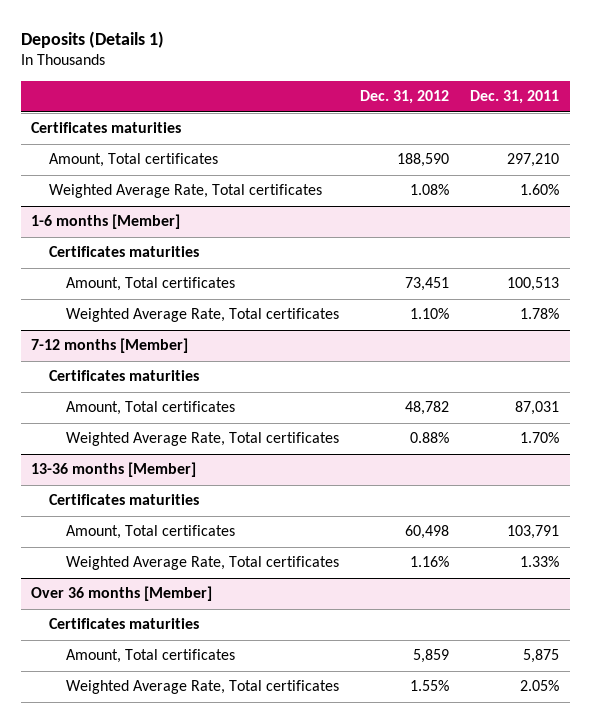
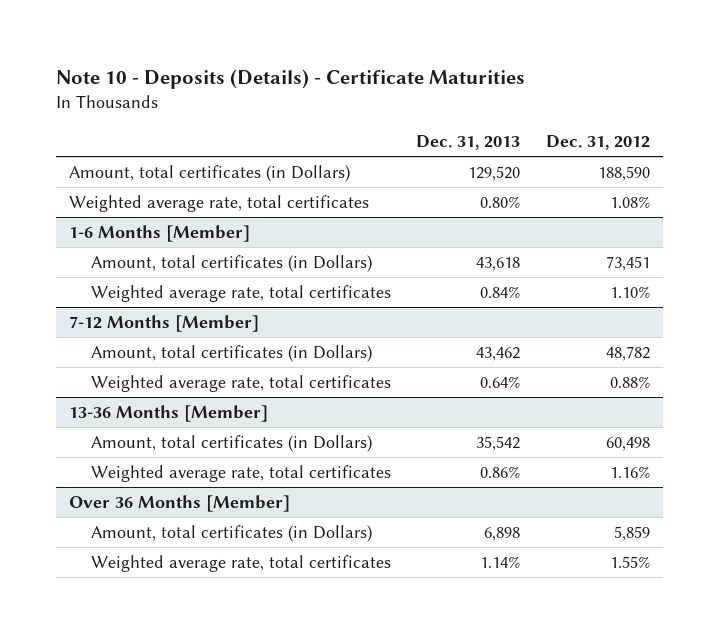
- Deposits (Details 1)
+ Note 10 - Deposits (Details) - Certificate Maturities
- | Dec. 31, 2012 | Dec. 31, 2011
+ | Dec. 31, 2013 | Dec. 31, 2012
- Certificates maturities
- Amount, Total certificates | 188,590 | 297,210
- Weighted Average Rate, Total certificates | 1.08% | 1.60%
- 1-6 months [Member]
- Certificates maturities
- Amount, Total certificates | 73,451 | 100,513
- Weighted Average Rate, Total certificates | 1.10% | 1.78%
- 7-12 months [Member]
- Certificates maturities
- Amount, Total certificates | 48,782 | 87,031
- Weighted Average Rate, Total certificates | 0.88% | 1.70%
- 13-36 months [Member]
- Certificates maturities
- Amount, Total certificates | 60,498 | 103,791
- Weighted Average Rate, Total certificates | 1.16% | 1.33%
- Over 36 months [Member]
- Certificates maturities
- Amount, Total certificates | 5,859 | 5,875
- Weighted Average Rate, Total certificates | 1.55% | 2.05%
+ Amount, total certificates (in Dollars) | 129,520 | 188,590
+ Weighted average rate, total certificates | 0.80% | 1.08%
+ 1-6 Months [Member]
+ Amount, total certificates (in Dollars) | 43,618 | 73,451
+ Weighted average rate, total certificates | 0.84% | 1.10%
+ 7-12 Months [Member]
+ Amount, total certificates (in Dollars) | 43,462 | 48,782
+ Weighted average rate, total certificates | 0.64% | 0.88%
+ 13-36 Months [Member]
+ Amount, total certificates (in Dollars) | 35,542 | 60,498
+ Weighted average rate, total certificates | 0.86% | 1.16%
+ Over 36 Months [Member]
+ Amount, total certificates (in Dollars) | 6,898 | 5,859
+ Weighted average rate, total certificates | 1.14% | 1.55%

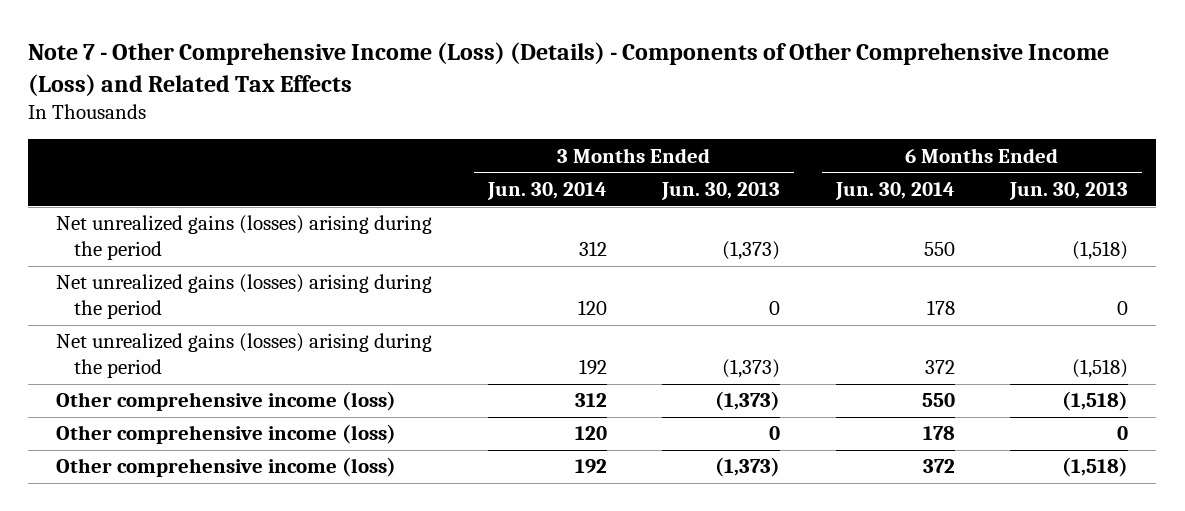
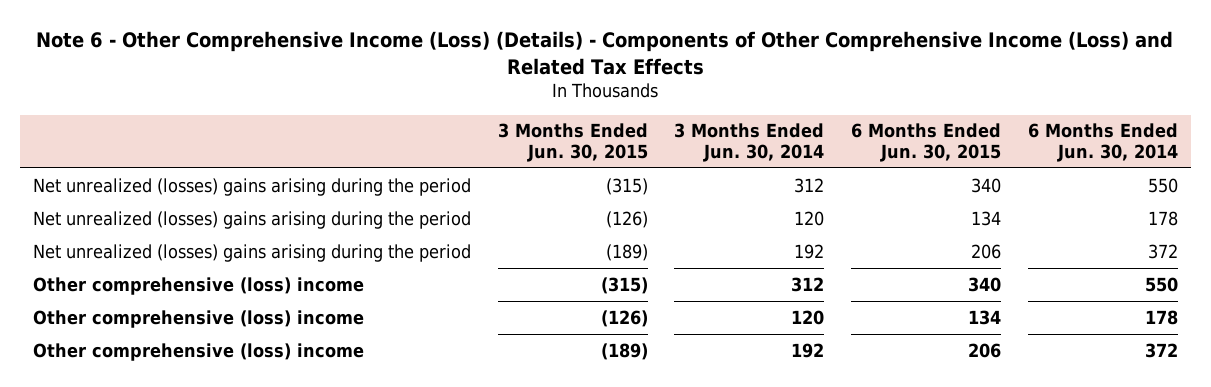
- Note 7 - Other Comprehensive Income (Loss) (Details) - Components of Other Comprehensive Income (Loss) and Related Tax Effects
+ Note 6 - Other Comprehensive Income (Loss) (Details) - Components of Other Comprehensive Income (Loss) and Related Tax Effects
- | 3 Months Ended Jun. 30, 2014 | 3 Months Ended Jun. 30, 2013 | 6 Months Ended Jun. 30, 2014 | 6 Months Ended Jun. 30, 2013
+ | 3 Months Ended Jun. 30, 2015 | 3 Months Ended Jun. 30, 2014 | 6 Months Ended Jun. 30, 2015 | 6 Months Ended Jun. 30, 2014
- Net unrealized gains (losses) arising during the period | 312 | (1,373) | 550 | (1,518)
- Net unrealized gains (losses) arising during the period | 120 | 0 | 178 | 0
- Net unrealized gains (losses) arising during the period | 192 | (1,373) | 372 | (1,518)
- Other comprehensive income (loss) | 312 | (1,373) | 550 | (1,518)
- Other comprehensive income (loss) | 120 | 0 | 178 | 0
- Other comprehensive income (loss) | 192 | (1,373) | 372 | (1,518)
+ Net unrealized (losses) gains arising during the period | (315) | 312 | 340 | 550
+ Net unrealized (losses) gains arising during the period | (126) | 120 | 134 | 178
+ Net unrealized (losses) gains arising during the period | (189) | 192 | 206 | 372
+ Other comprehensive (loss) income | (315) | 312 | 340 | 550
+ Other comprehensive (loss) income | (126) | 120 | 134 | 178
+ Other comprehensive (loss) income | (189) | 192 | 206 | 372

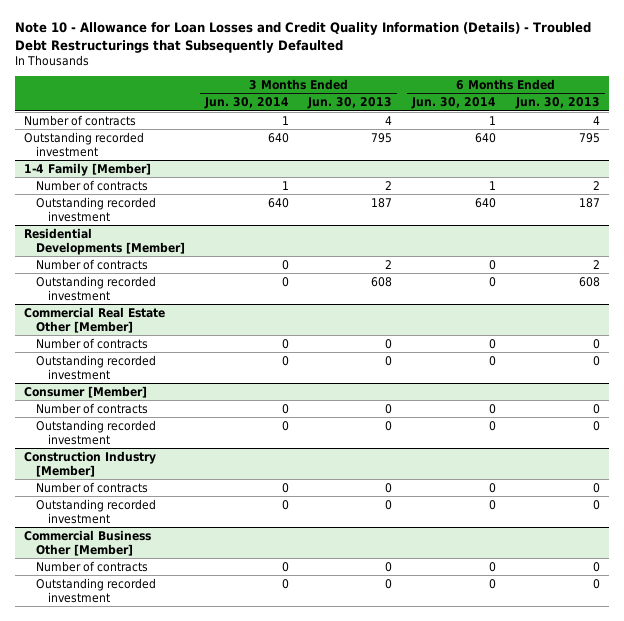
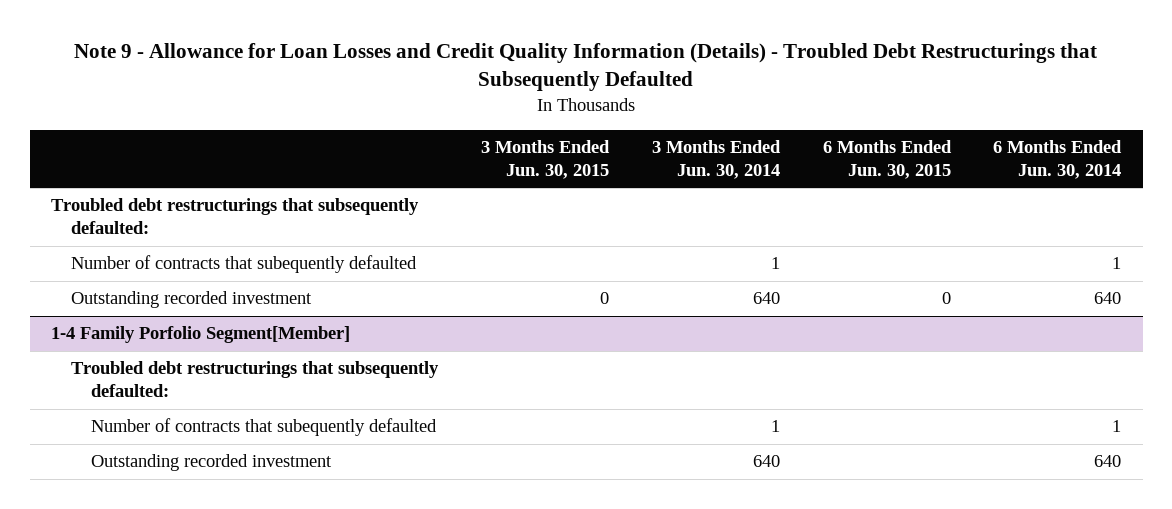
- Note 10 - Allowance for Loan Losses and Credit Quality Information (Details) - Troubled Debt Restructurings that Subsequently Defaulted
+ Note 9 - Allowance for Loan Losses and Credit Quality Information (Details) - Troubled Debt Restructurings that Subsequently Defaulted
- | 3 Months Ended Jun. 30, 2014 | 3 Months Ended Jun. 30, 2013 | 6 Months Ended Jun. 30, 2014 | 6 Months Ended Jun. 30, 2013
+ | 3 Months Ended Jun. 30, 2015 | 3 Months Ended Jun. 30, 2014 | 6 Months Ended Jun. 30, 2015 | 6 Months Ended Jun. 30, 2014
- Number of contracts | 1 | 4 | 1 | 4
+ Troubled debt restructurings that subsequently defaulted:
+ Number of contracts that subequently defaulted | | 1 | | 1
- 1-4 Family [Member]
- Number of contracts | 1 | 2 | 1 | 2
+ 1-4 Family Porfolio Segment[Member]
+ Troubled debt restructurings that subsequently defaulted:
+ Number of contracts that subequently defaulted | | 1 | | 1
- Residential Developments [Member]
- Number of contracts | 0 | 2 | 0 | 2
- Outstanding recorded investment | 0 | 608 | 0 | 608
- Commercial Real Estate Other [Member]
- Number of contracts | 0 | 0 | 0 | 0
- Outstanding recorded investment | 0 | 0 | 0 | 0
- Consumer [Member]
- Number of contracts | 0 | 0 | 0 | 0
- Outstanding recorded investment | 0 | 0 | 0 | 0
- Construction Industry [Member]
- Number of contracts | 0 | 0 | 0 | 0
- Outstanding recorded investment | 0 | 0 | 0 | 0
- Commercial Business Other [Member]
- Number of contracts | 0 | 0 | 0 | 0
- Outstanding recorded investment | 0 | 0 | 0 | 0

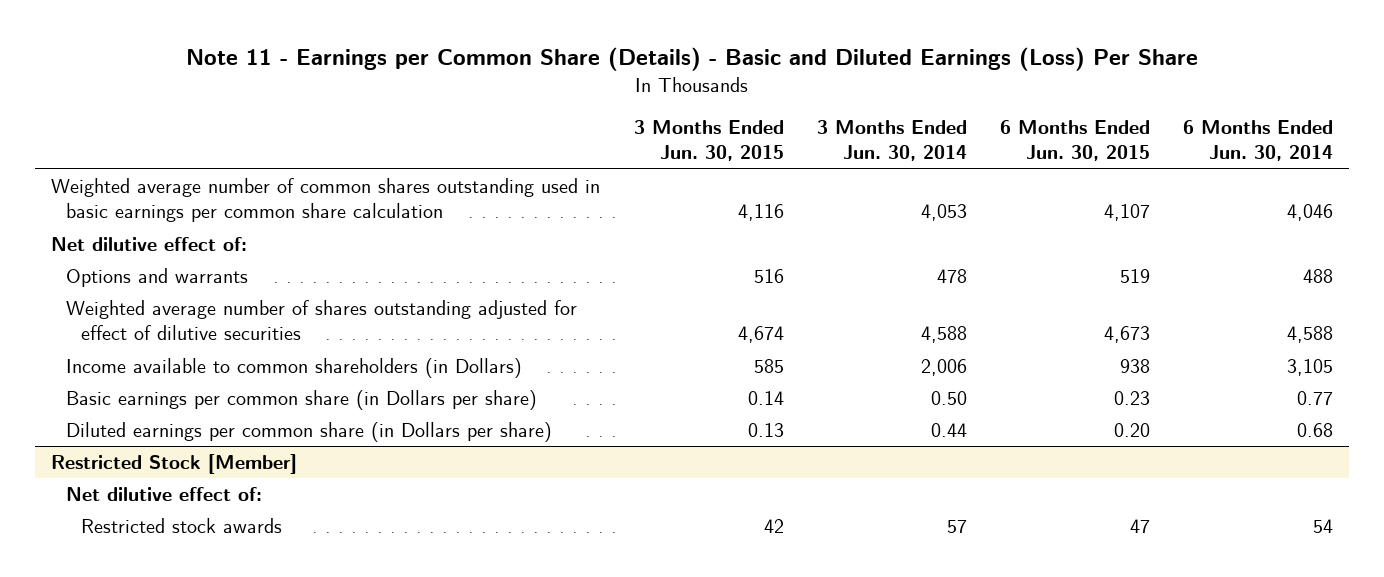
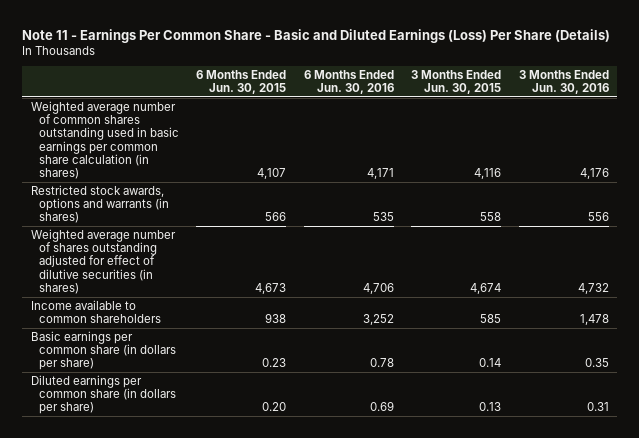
- Note 11 - Earnings per Common Share (Details) - Basic and Diluted Earnings (Loss) Per Share
+ Note 11 - Earnings Per Common Share - Basic and Diluted Earnings (Loss) Per Share (Details)
- | 3 Months Ended Jun. 30, 2015 | 3 Months Ended Jun. 30, 2014 | 6 Months Ended Jun. 30, 2015 | 6 Months Ended Jun. 30, 2014
+ | 6 Months Ended Jun. 30, 2015 | 6 Months Ended Jun. 30, 2016 | 3 Months Ended Jun. 30, 2015 | 3 Months Ended Jun. 30, 2016
- Weighted average number of common shares outstanding used in basic earnings per common share calculation | 4,116 | 4,053 | 4,107 | 4,046
- Net dilutive effect of:
- Options and warrants | 516 | 478 | 519 | 488
- Weighted average number of shares outstanding adjusted for effect of dilutive securities | 4,674 | 4,588 | 4,673 | 4,588
- Income available to common shareholders (in Dollars) | 585 | 2,006 | 938 | 3,105
- Basic earnings per common share (in Dollars per share) | 0.14 | 0.50 | 0.23 | 0.77
- Diluted earnings per common share (in Dollars per share) | 0.13 | 0.44 | 0.20 | 0.68
- Restricted Stock [Member]
- Net dilutive effect of:
- Restricted stock awards | 42 | 57 | 47 | 54
+ Weighted average number of common shares outstanding used in basic earnings per common share calculation (in shares) | 4,107 | 4,171 | 4,116 | 4,176
+ Restricted stock awards, options and warrants (in shares) | 566 | 535 | 558 | 556
+ Weighted average number of shares outstanding adjusted for effect of dilutive securities (in shares) | 4,673 | 4,706 | 4,674 | 4,732
+ Income available to common shareholders | 938 | 3,252 | 585 | 1,478
+ Basic earnings per common share (in dollars per share) | 0.23 | 0.78 | 0.14 | 0.35
+ Diluted earnings per common share (in dollars per share) | 0.20 | 0.69 | 0.13 | 0.31

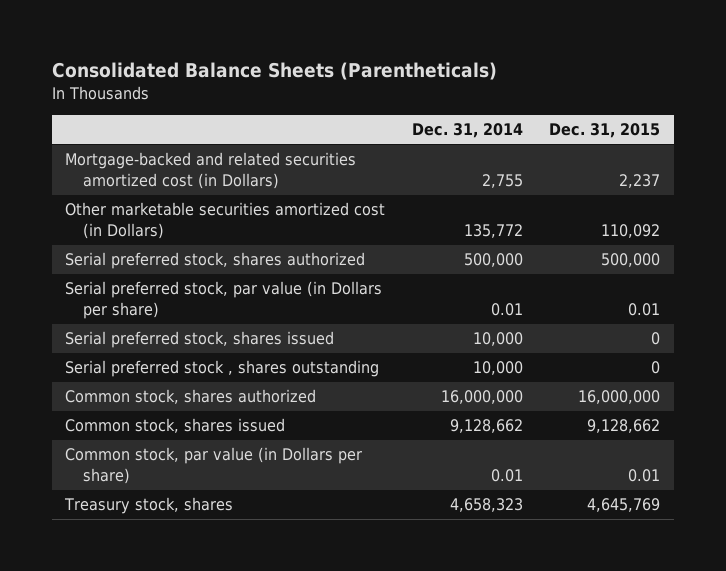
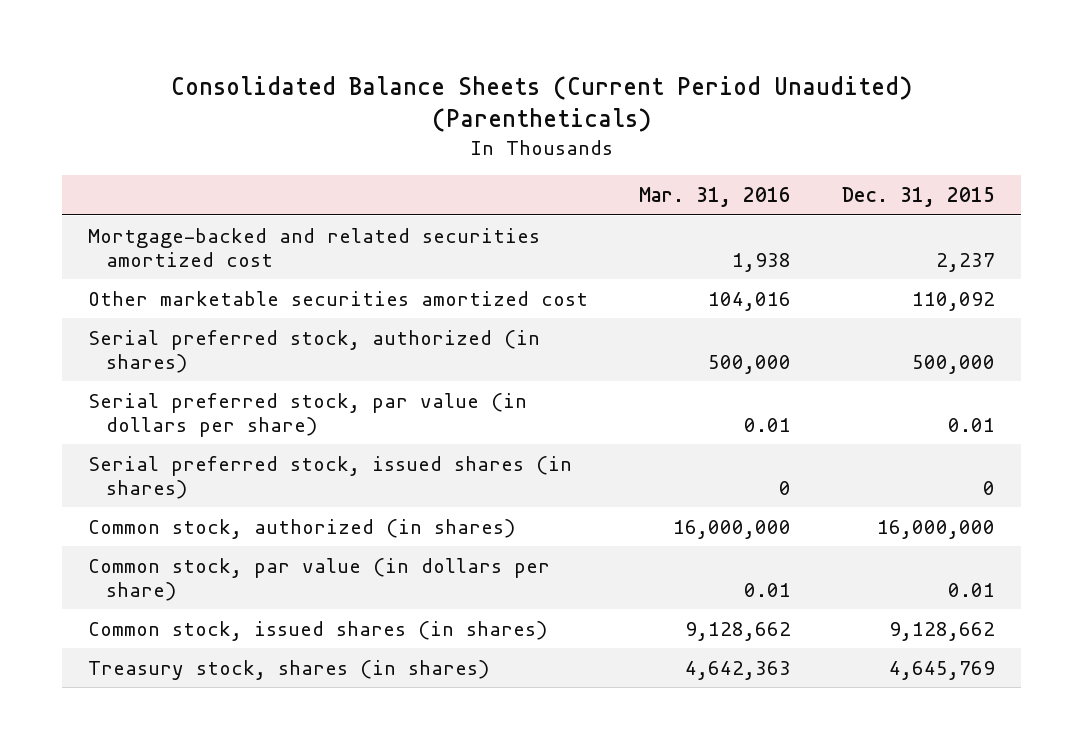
- Consolidated Balance Sheets (Parentheticals)
+ Consolidated Balance Sheets (Current Period Unaudited) (Parentheticals)
- | Dec. 31, 2014 | Dec. 31, 2015
+ | Mar. 31, 2016 | Dec. 31, 2015
- Mortgage-backed and related securities amortized cost (in Dollars) | 2,755 | 2,237
- Other marketable securities amortized cost (in Dollars) | 135,772 | 110,092
- Serial preferred stock, shares authorized | 500,000 | 500,000
- Serial preferred stock, par value (in Dollars per share) | 0.01 | 0.01
- Serial preferred stock, shares issued | 10,000 | 0
- Serial preferred stock , shares outstanding | 10,000 | 0
- Common stock, shares authorized | 16,000,000 | 16,000,000
- Common stock, shares issued | 9,128,662 | 9,128,662
- Common stock, par value (in Dollars per share) | 0.01 | 0.01
- Treasury stock, shares | 4,658,323 | 4,645,769
+ Mortgage-backed and related securities amortized cost | 1,938 | 2,237
+ Other marketable securities amortized cost | 104,016 | 110,092
+ Serial preferred stock, authorized (in shares) | 500,000 | 500,000
+ Serial preferred stock, par value (in dollars per share) | 0.01 | 0.01
+ Serial preferred stock, issued shares (in shares) | 0 | 0
+ Common stock, authorized (in shares) | 16,000,000 | 16,000,000
+ Common stock, par value (in dollars per share) | 0.01 | 0.01
+ Common stock, issued shares (in shares) | 9,128,662 | 9,128,662
+ Treasury stock, shares (in shares) | 4,642,363 | 4,645,769

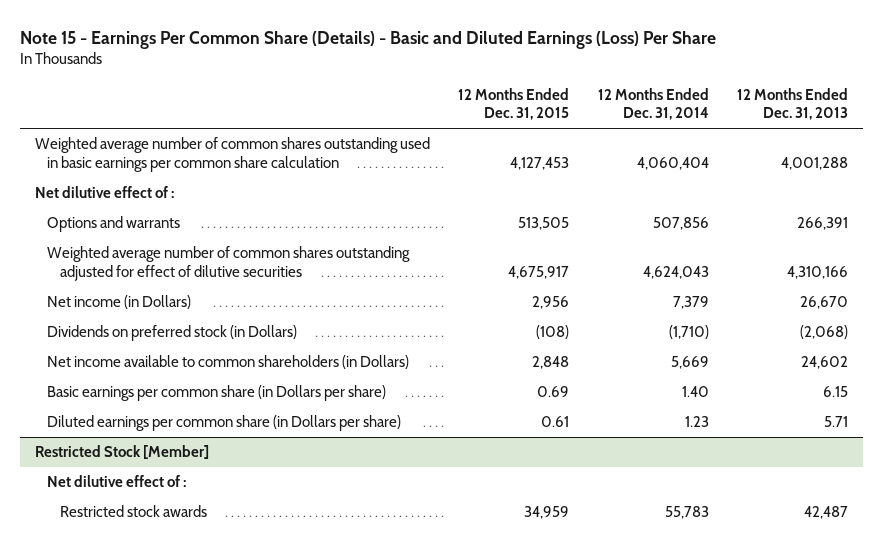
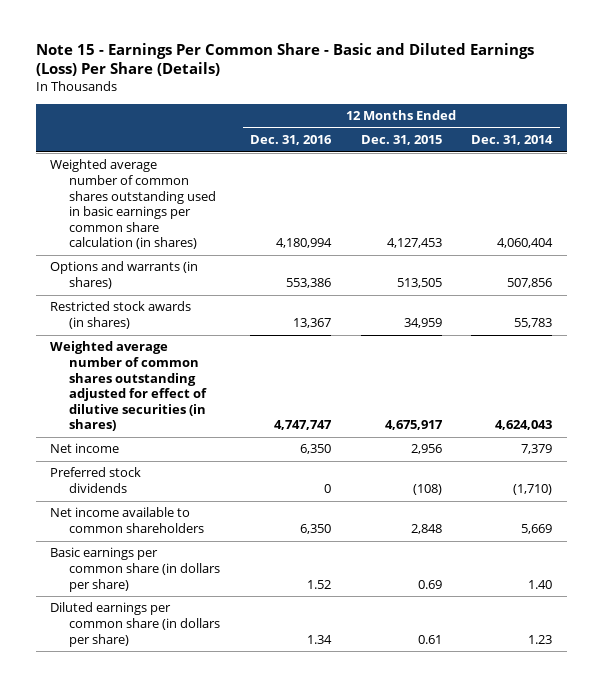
- Note 15 - Earnings Per Common Share (Details) - Basic and Diluted Earnings (Loss) Per Share
+ Note 15 - Earnings Per Common Share - Basic and Diluted Earnings (Loss) Per Share (Details)
- | 12 Months Ended Dec. 31, 2015 | 12 Months Ended Dec. 31, 2014 | 12 Months Ended Dec. 31, 2013
+ | 12 Months Ended Dec. 31, 2016 | 12 Months Ended Dec. 31, 2015 | 12 Months Ended Dec. 31, 2014
- Weighted average number of common shares outstanding used in basic earnings per common share calculation | 4,127,453 | 4,060,404 | 4,001,288
- Net dilutive effect of :
- Options and warrants | 513,505 | 507,856 | 266,391
- Weighted average number of common shares outstanding adjusted for effect of dilutive securities | 4,675,917 | 4,624,043 | 4,310,166
- Net income (in Dollars) | 2,956 | 7,379 | 26,670
- Dividends on preferred stock (in Dollars) | (108) | (1,710) | (2,068)
- Net income available to common shareholders (in Dollars) | 2,848 | 5,669 | 24,602
- Basic earnings per common share (in Dollars per share) | 0.69 | 1.40 | 6.15
- Diluted earnings per common share (in Dollars per share) | 0.61 | 1.23 | 5.71
- Restricted Stock [Member]
- Net dilutive effect of :
- Restricted stock awards | 34,959 | 55,783 | 42,487
+ Weighted average number of common shares outstanding used in basic earnings per common share calculation (in shares) | 4,180,994 | 4,127,453 | 4,060,404
+ Options and warrants (in shares) | 553,386 | 513,505 | 507,856
+ Restricted stock awards (in shares) | 13,367 | 34,959 | 55,783
+ Weighted average number of common shares outstanding adjusted for effect of dilutive securities (in shares) | 4,747,747 | 4,675,917 | 4,624,043
+ Net income | 6,350 | 2,956 | 7,379
+ Preferred stock dividends | 0 | (108) | (1,710)
+ Net income available to common shareholders | 6,350 | 2,848 | 5,669
+ Basic earnings per common share (in dollars per share) | 1.52 | 0.69 | 1.40
+ Diluted earnings per common share (in dollars per share) | 1.34 | 0.61 | 1.23

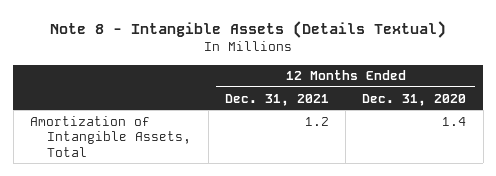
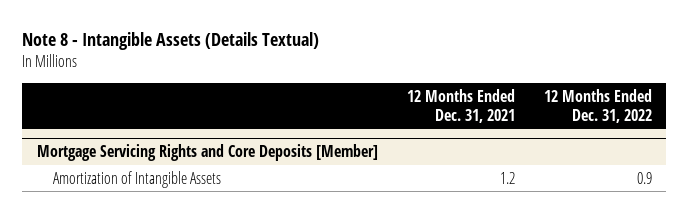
- | 12 Months Ended Dec. 31, 2021 | 12 Months Ended Dec. 31, 2020
+ | 12 Months Ended Dec. 31, 2021 | 12 Months Ended Dec. 31, 2022
- Amortization of Intangible Assets, Total | 1.2 | 1.4
+ Mortgage Servicing Rights and Core Deposits [Member]
+ Amortization of Intangible Assets | 1.2 | 0.9

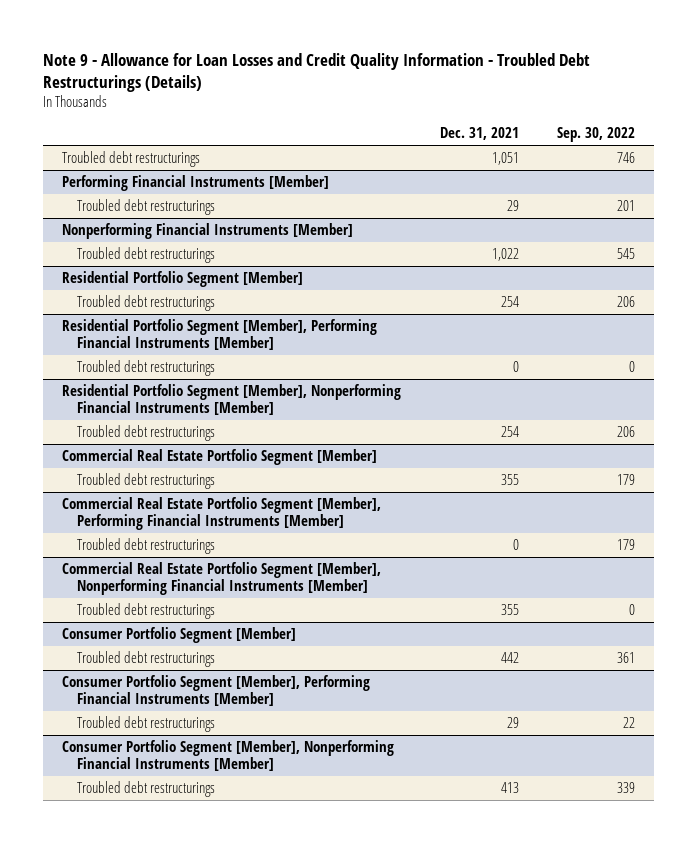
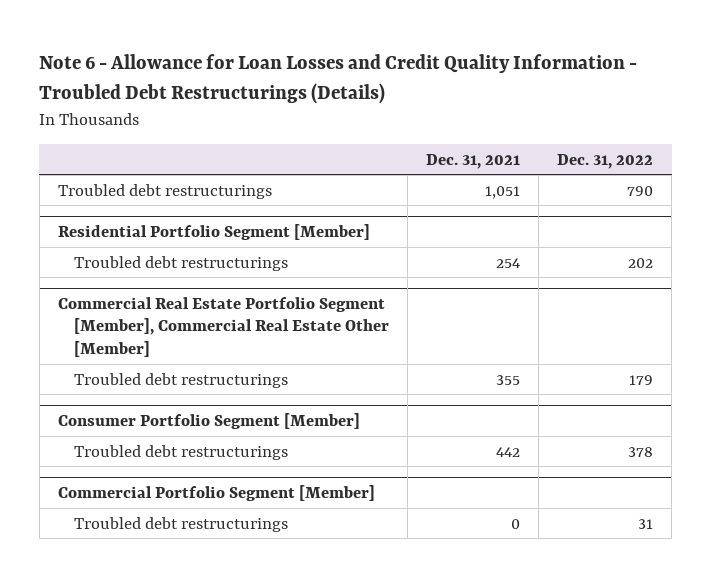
- Note 9 - Allowance for Loan Losses and Credit Quality Information - Troubled Debt Restructurings (Details)
+ Note 6 - Allowance for Loan Losses and Credit Quality Information - Troubled Debt Restructurings (Details)
- | Dec. 31, 2021 | Sep. 30, 2022
+ | Dec. 31, 2021 | Dec. 31, 2022
- Performing Financial Instruments [Member]
- Troubled debt restructurings | 29 | 201
- Nonperforming Financial Instruments [Member]
- Troubled debt restructurings | 1,022 | 545
- Residential Portfolio Segment [Member], Performing Financial Instruments [Member]
- Troubled debt restructurings | 0 | 0
- Residential Portfolio Segment [Member], Nonperforming Financial Instruments [Member]
- Troubled debt restructurings | 254 | 206
- Commercial Real Estate Portfolio Segment [Member]
- Troubled debt restructurings | 355 | 179
- Commercial Real Estate Portfolio Segment [Member], Performing Financial Instruments [Member]
- Troubled debt restructurings | 0 | 179
- Commercial Real Estate Portfolio Segment [Member], Nonperforming Financial Instruments [Member]
+ Commercial Real Estate Portfolio Segment [Member], Commercial Real Estate Other [Member]
- Consumer Portfolio Segment [Member], Performing Financial Instruments [Member]
- Troubled debt restructurings | 29 | 22
- Consumer Portfolio Segment [Member], Nonperforming Financial Instruments [Member]
- Troubled debt restructurings | 413 | 339
+ Commercial Portfolio Segment [Member]
+ Troubled debt restructurings | 0 | 31

